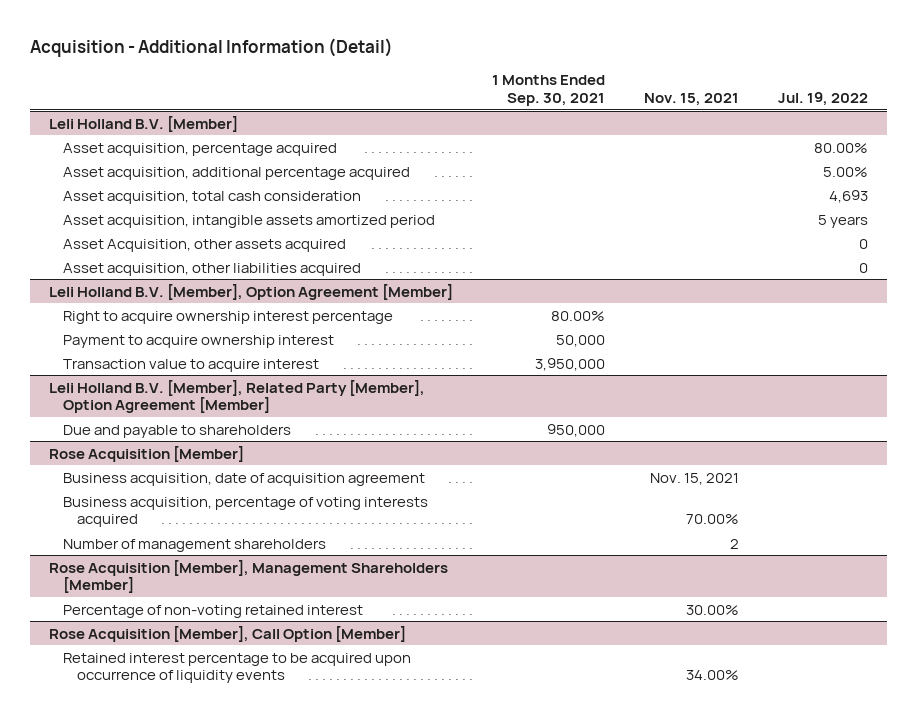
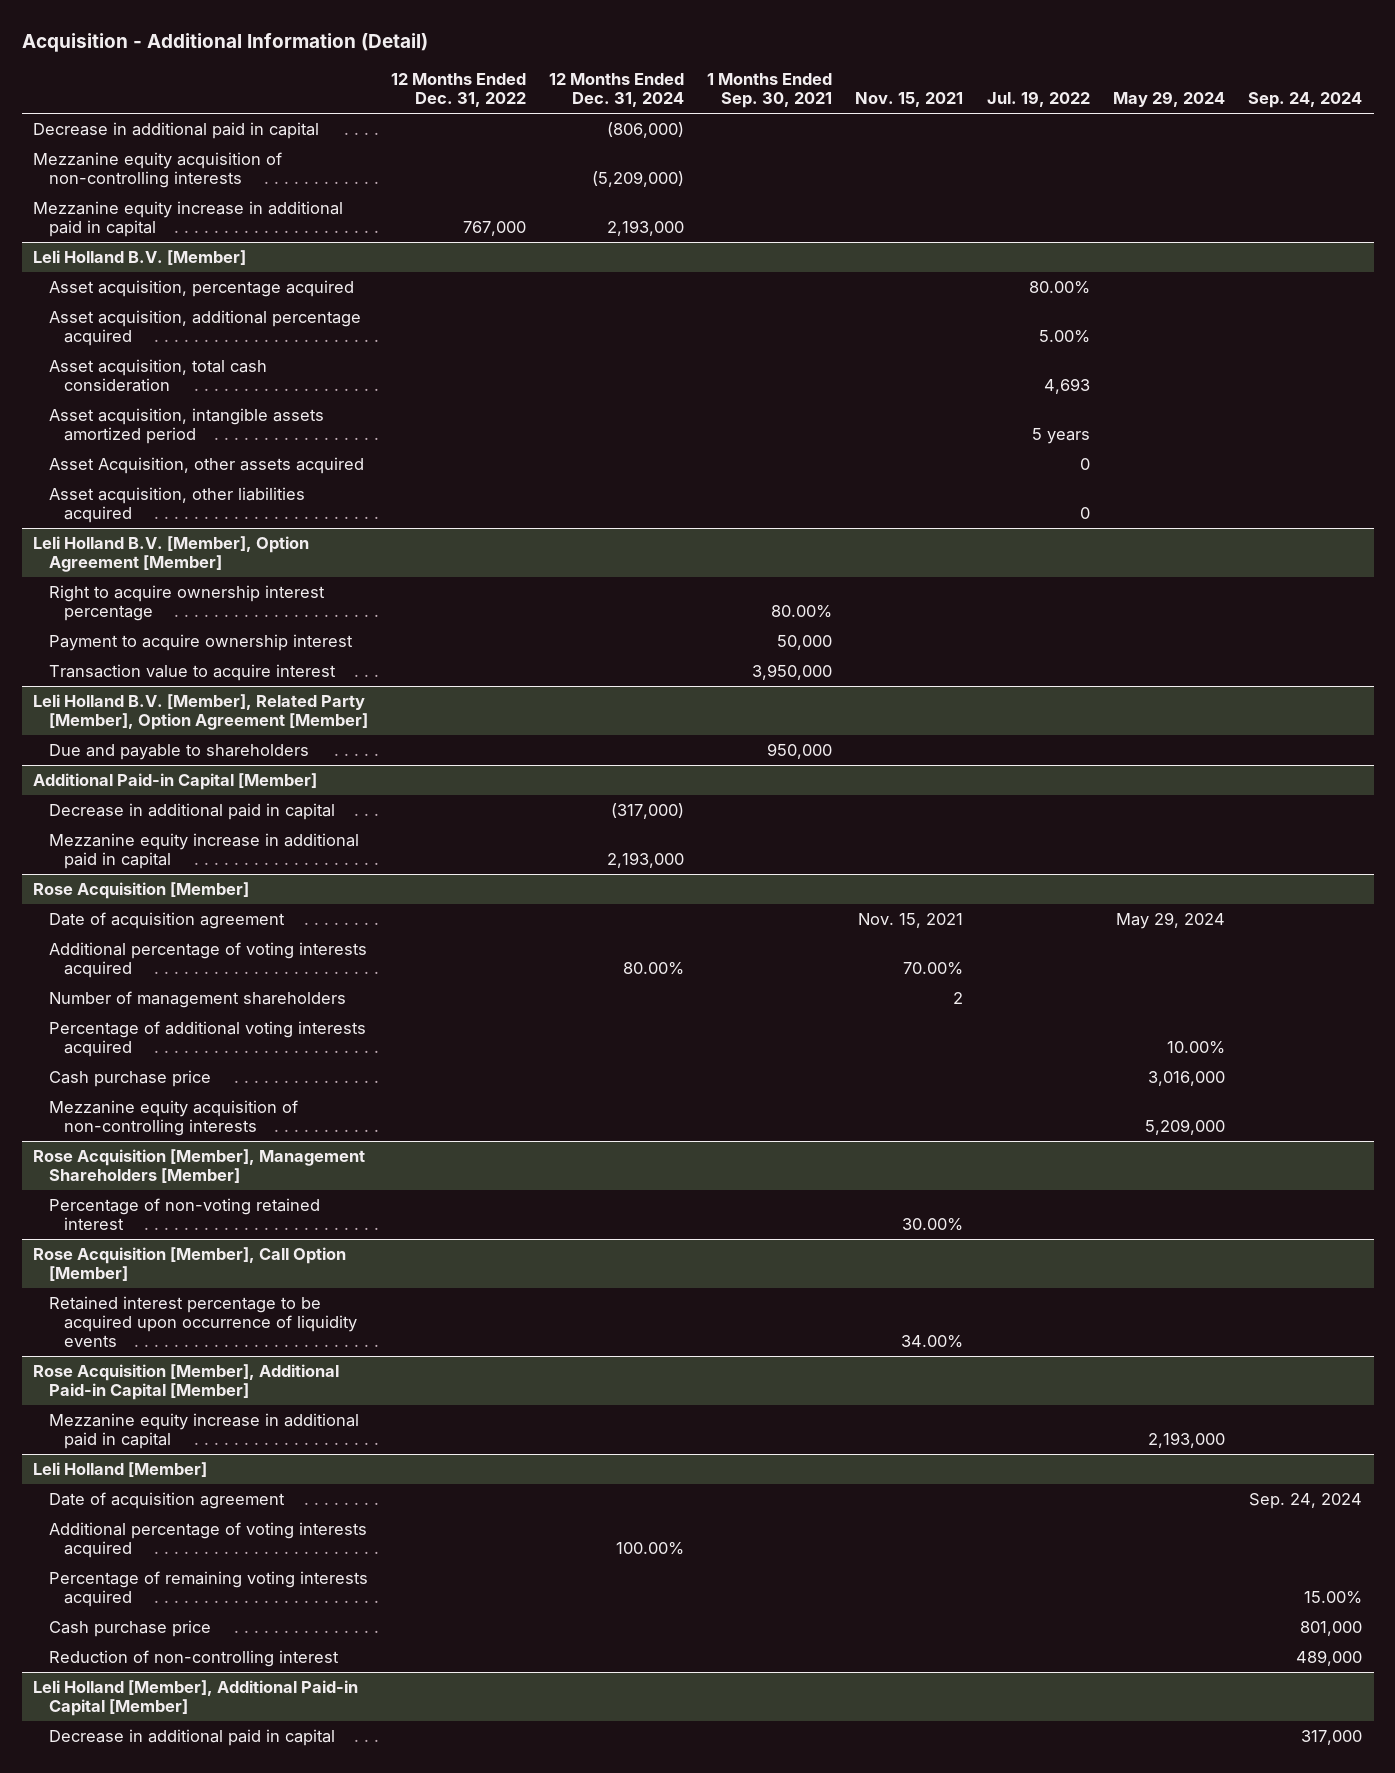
- | 1 Months Ended Sep. 30, 2021 | Nov. 15, 2021 | Jul. 19, 2022
+ | 12 Months Ended Dec. 31, 2022 | 12 Months Ended Dec. 31, 2024 | 1 Months Ended Sep. 30, 2021 | Nov. 15, 2021 | Jul. 19, 2022 | May 29, 2024 | Sep. 24, 2024
+ Decrease in additional paid in capital | | (806,000) | | | | |
+ Mezzanine equity acquisition of non-controlling interests | | (5,209,000) | | | | |
+ Mezzanine equity increase in additional paid in capital | 767,000 | 2,193,000 | | | | |
+ Additional Paid-in Capital [Member]
+ Decrease in additional paid in capital | | (317,000) | | | | |
+ Mezzanine equity increase in additional paid in capital | | 2,193,000 | | | | |
@ Rose Acquisition [Member]
- Business acquisition, date of acquisition agreement | | Nov. 15, 2021 |
- Business acquisition, percentage of voting interests acquired | | 70.00% |
+ Date of acquisition agreement | | | | Nov. 15, 2021 | | May 29, 2024 |
+ Additional percentage of voting interests acquired | | 80.00% | | 70.00% | | |
+ Percentage of additional voting interests acquired | | | | | | 10.00% |
+ Cash purchase price | | | | | | 3,016,000 |
+ Mezzanine equity acquisition of non-controlling interests | | | | | | 5,209,000 |
+ Rose Acquisition [Member], Additional Paid-in Capital [Member]
+ Mezzanine equity increase in additional paid in capital | | | | | | 2,193,000 |
+ Leli Holland [Member]
+ Date of acquisition agreement | | | | | | | Sep. 24, 2024
+ Additional percentage of voting interests acquired | | 100.00% | | | | |
+ Percentage of remaining voting interests acquired | | | | | | | 15.00%
+ Cash purchase price | | | | | | | 801,000
+ Reduction of non-controlling interest | | | | | | | 489,000
+ Leli Holland [Member], Additional Paid-in Capital [Member]
+ Decrease in additional paid in capital | | | | | | | 317,000

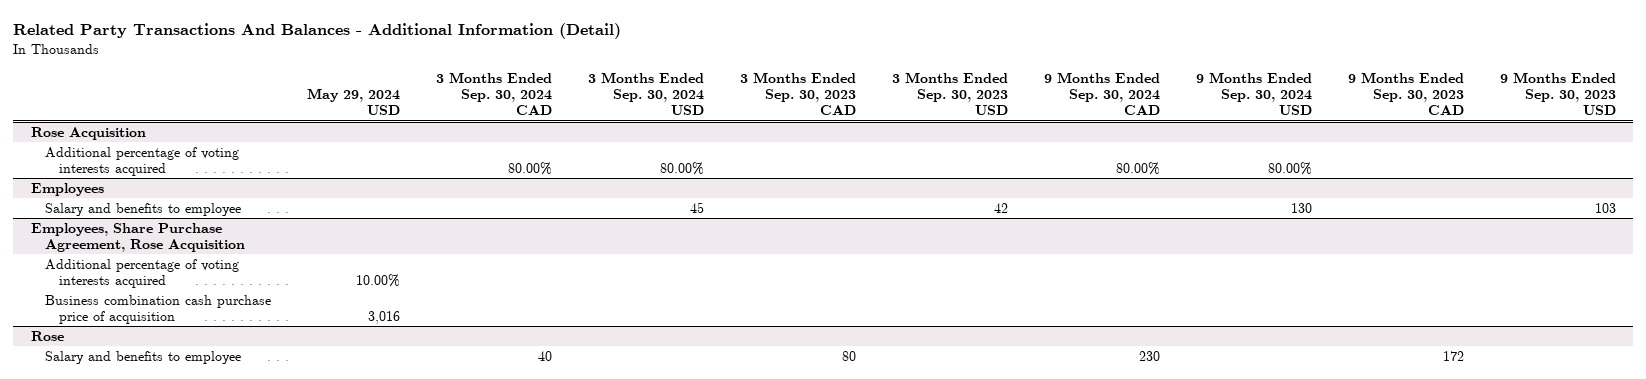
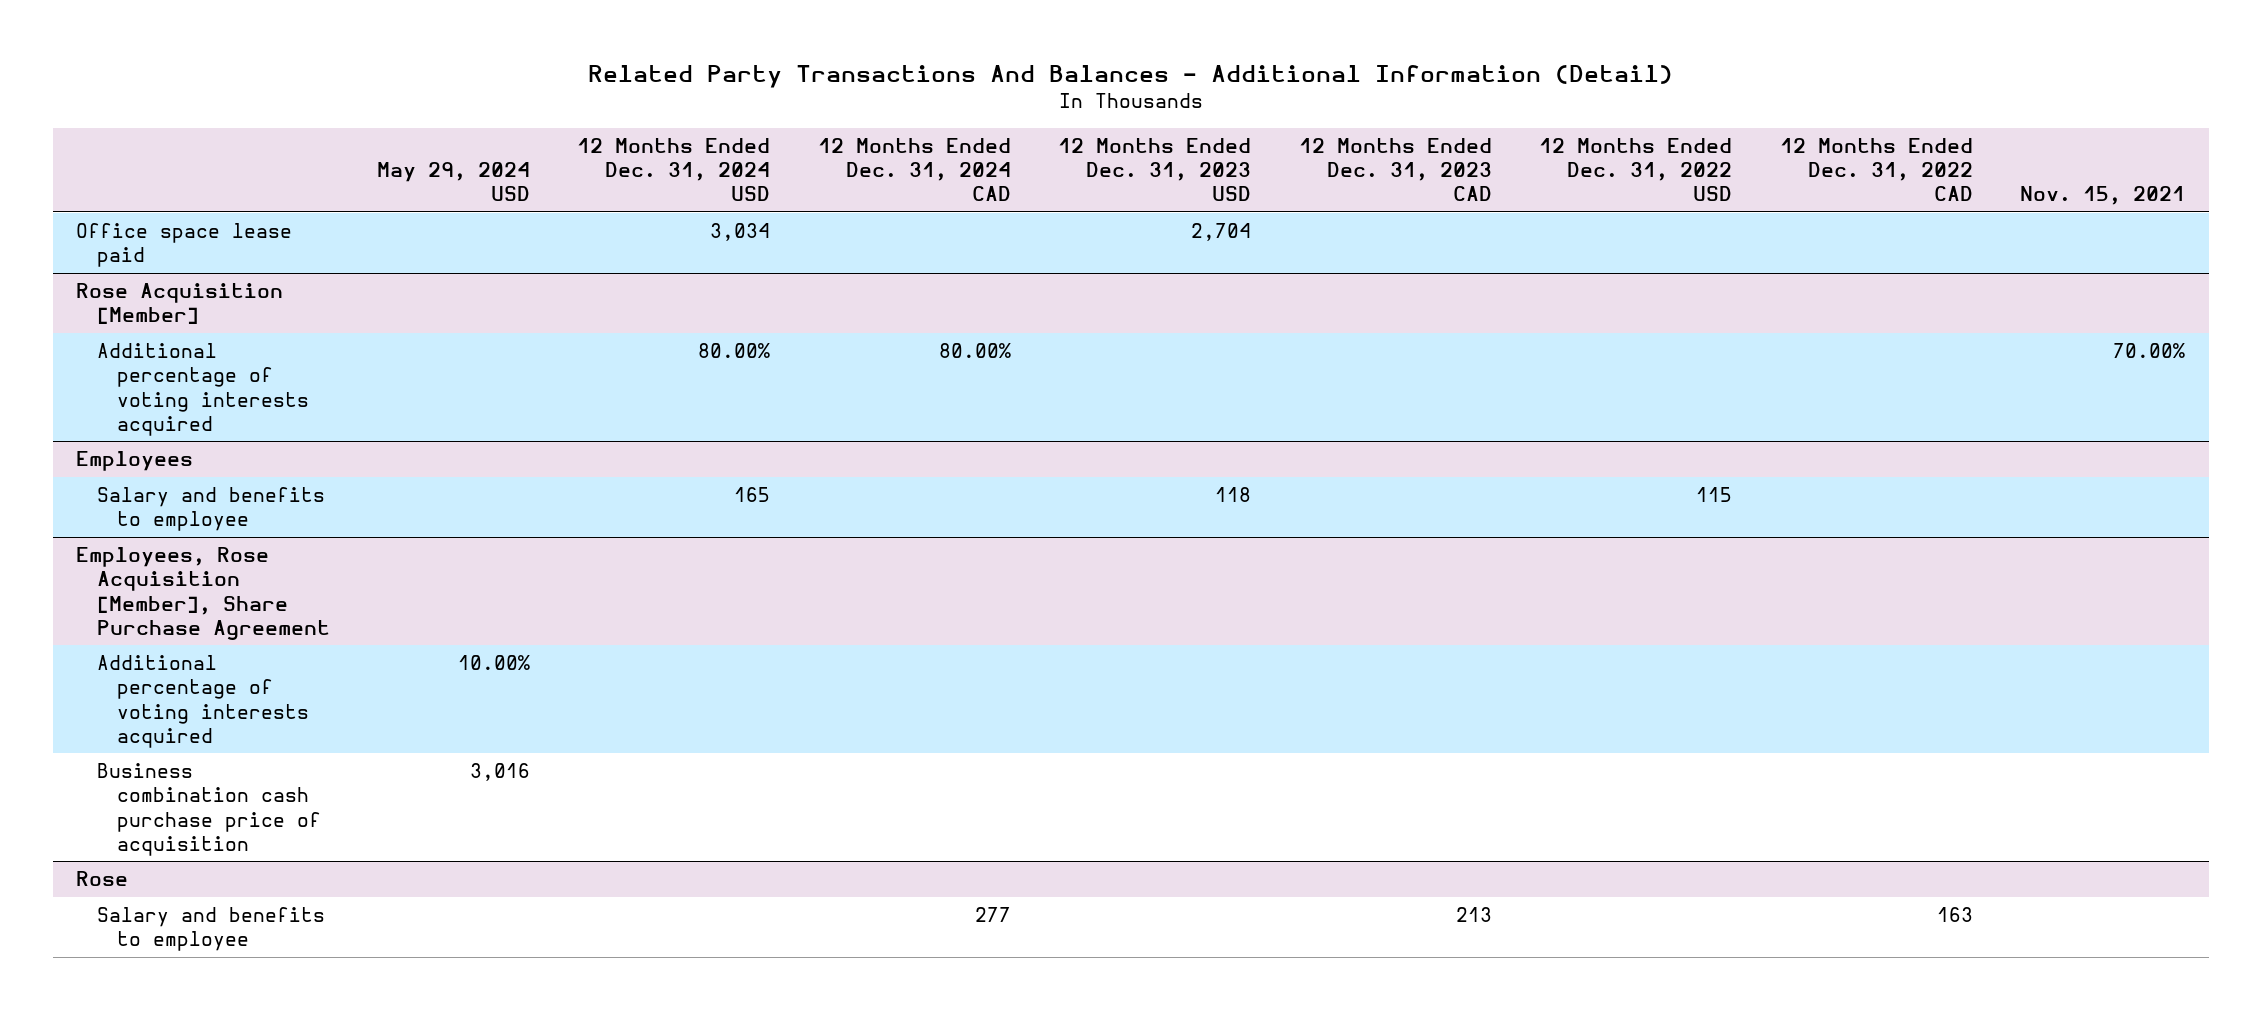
- | May 29, 2024 USD | 3 Months Ended Sep. 30, 2024 CAD | 3 Months Ended Sep. 30, 2024 USD | 3 Months Ended Sep. 30, 2023 CAD | 3 Months Ended Sep. 30, 2023 USD | 9 Months Ended Sep. 30, 2024 CAD | 9 Months Ended Sep. 30, 2024 USD | 9 Months Ended Sep. 30, 2023 CAD | 9 Months Ended Sep. 30, 2023 USD
+ | May 29, 2024 USD | 12 Months Ended Dec. 31, 2024 USD | 12 Months Ended Dec. 31, 2024 CAD | 12 Months Ended Dec. 31, 2023 USD | 12 Months Ended Dec. 31, 2023 CAD | 12 Months Ended Dec. 31, 2022 USD | 12 Months Ended Dec. 31, 2022 CAD | Nov. 15, 2021
- Rose Acquisition
+ Office space lease paid | | 3,034 | | 2,704 | | | |
+ Rose Acquisition [Member]
- Employees, Share Purchase Agreement, Rose Acquisition
+ Employees, Rose Acquisition [Member], Share Purchase Agreement

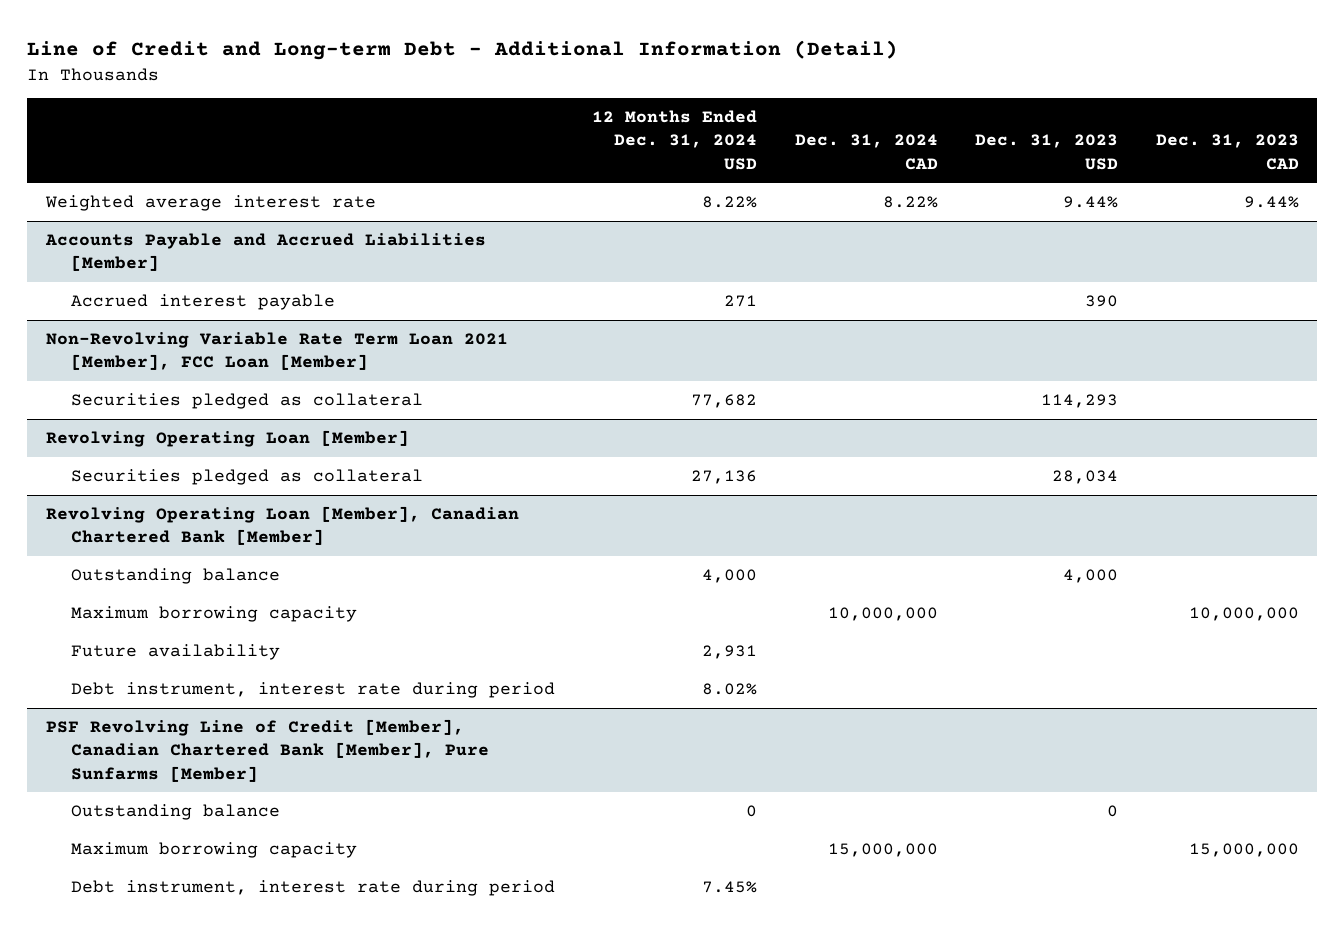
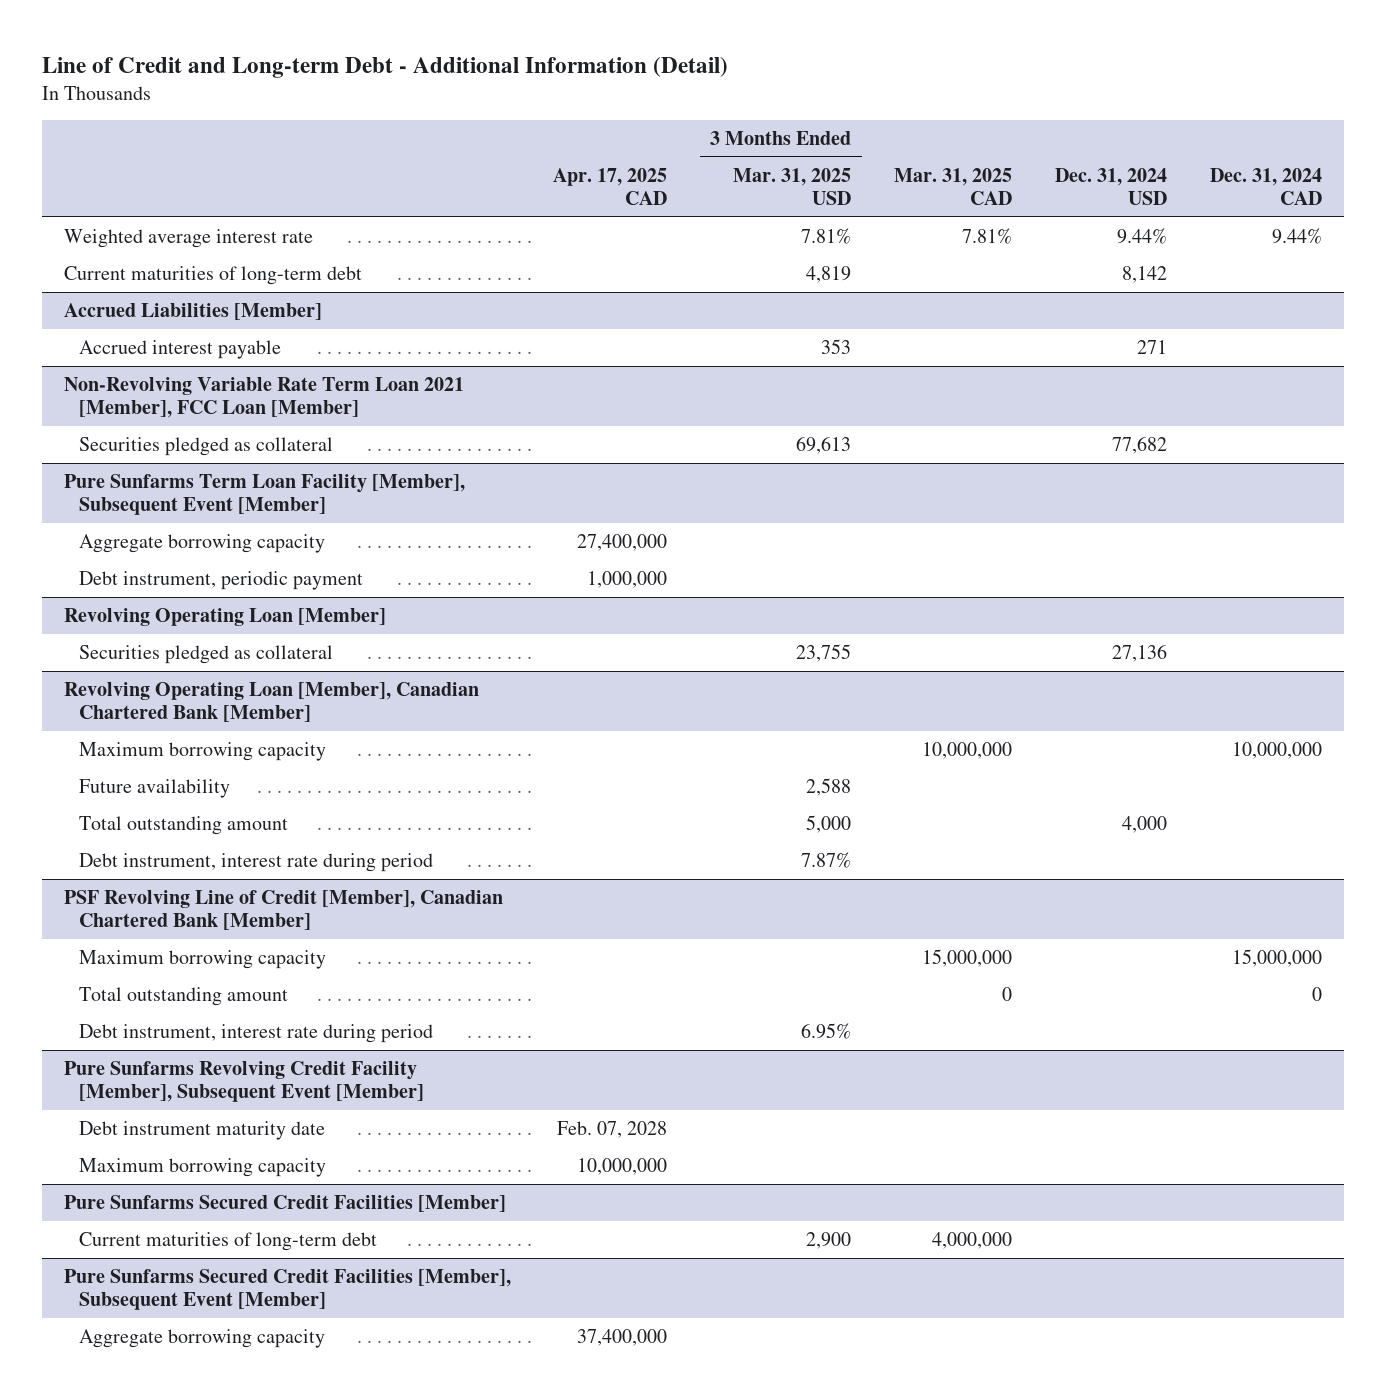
- | 12 Months Ended Dec. 31, 2024 USD | Dec. 31, 2024 CAD | Dec. 31, 2023 USD | Dec. 31, 2023 CAD
+ | Apr. 17, 2025 CAD | 3 Months Ended Mar. 31, 2025 USD | Mar. 31, 2025 CAD | Dec. 31, 2024 USD | Dec. 31, 2024 CAD
- Weighted average interest rate | 8.22% | 8.22% | 9.44% | 9.44%
- Accounts Payable and Accrued Liabilities [Member]
- Accrued interest payable | 271 | | 390 |
+ Weighted average interest rate | | 7.81% | 7.81% | 9.44% | 9.44%
+ Current maturities of long-term debt | | 4,819 | | 8,142 |
+ Accrued Liabilities [Member]
+ Accrued interest payable | | 353 | | 271 |
+ Pure Sunfarms Term Loan Facility [Member], Subsequent Event [Member]
+ Aggregate borrowing capacity | 27,400,000 | | | |
+ Debt instrument, periodic payment | 1,000,000 | | | |
@ Revolving Operating Loan [Member], Canadian Chartered Bank [Member]
- Outstanding balance | 4,000 | | 4,000 |
+ Total outstanding amount | | 5,000 | | 4,000 |
- PSF Revolving Line of Credit [Member], Canadian Chartered Bank [Member], Pure Sunfarms [Member]
- Outstanding balance | 0 | | 0 |
+ PSF Revolving Line of Credit [Member], Canadian Chartered Bank [Member]
+ Total outstanding amount | | | 0 | | 0
+ Pure Sunfarms Revolving Credit Facility [Member], Subsequent Event [Member]
+ Debt instrument maturity date | Feb. 07, 2028 | | | |
+ Maximum borrowing capacity | 10,000,000 | | | |
+ Pure Sunfarms Secured Credit Facilities [Member]
+ Current maturities of long-term debt | | 2,900 | 4,000,000 | |
+ Pure Sunfarms Secured Credit Facilities [Member], Subsequent Event [Member]
+ Aggregate borrowing capacity | 37,400,000 | | | |

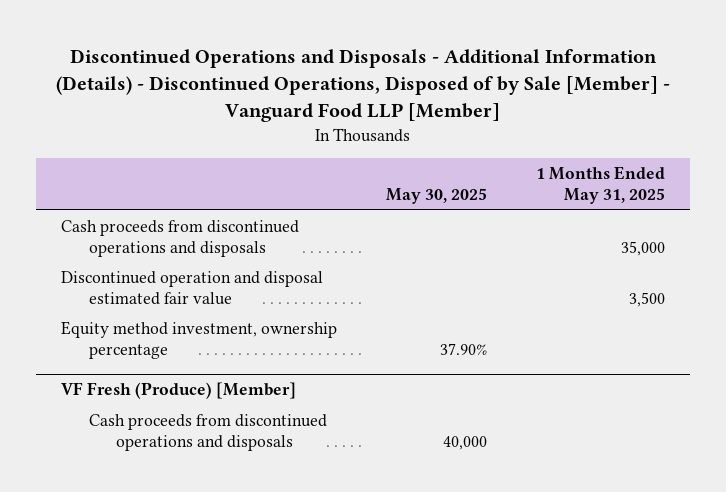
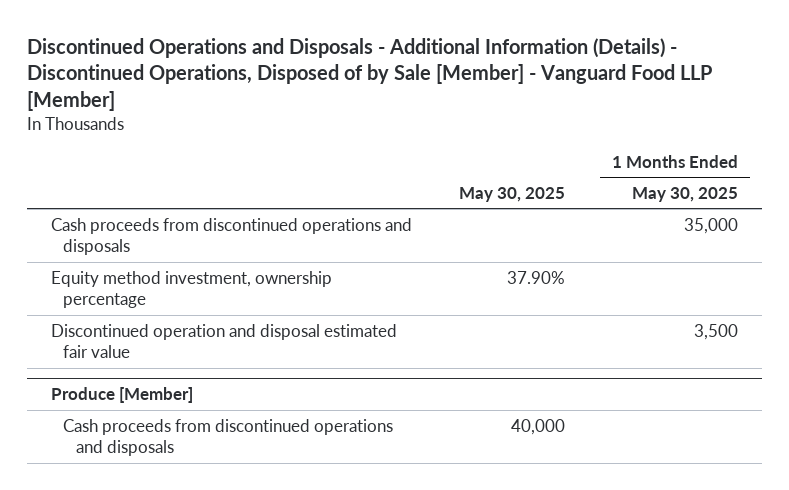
- | May 30, 2025 | 1 Months Ended May 31, 2025
+ | May 30, 2025 | 1 Months Ended May 30, 2025
- VF Fresh (Produce) [Member]
moved down: Discontinued operation and disposal estimated fair value | | 3,500
+ Produce [Member]

